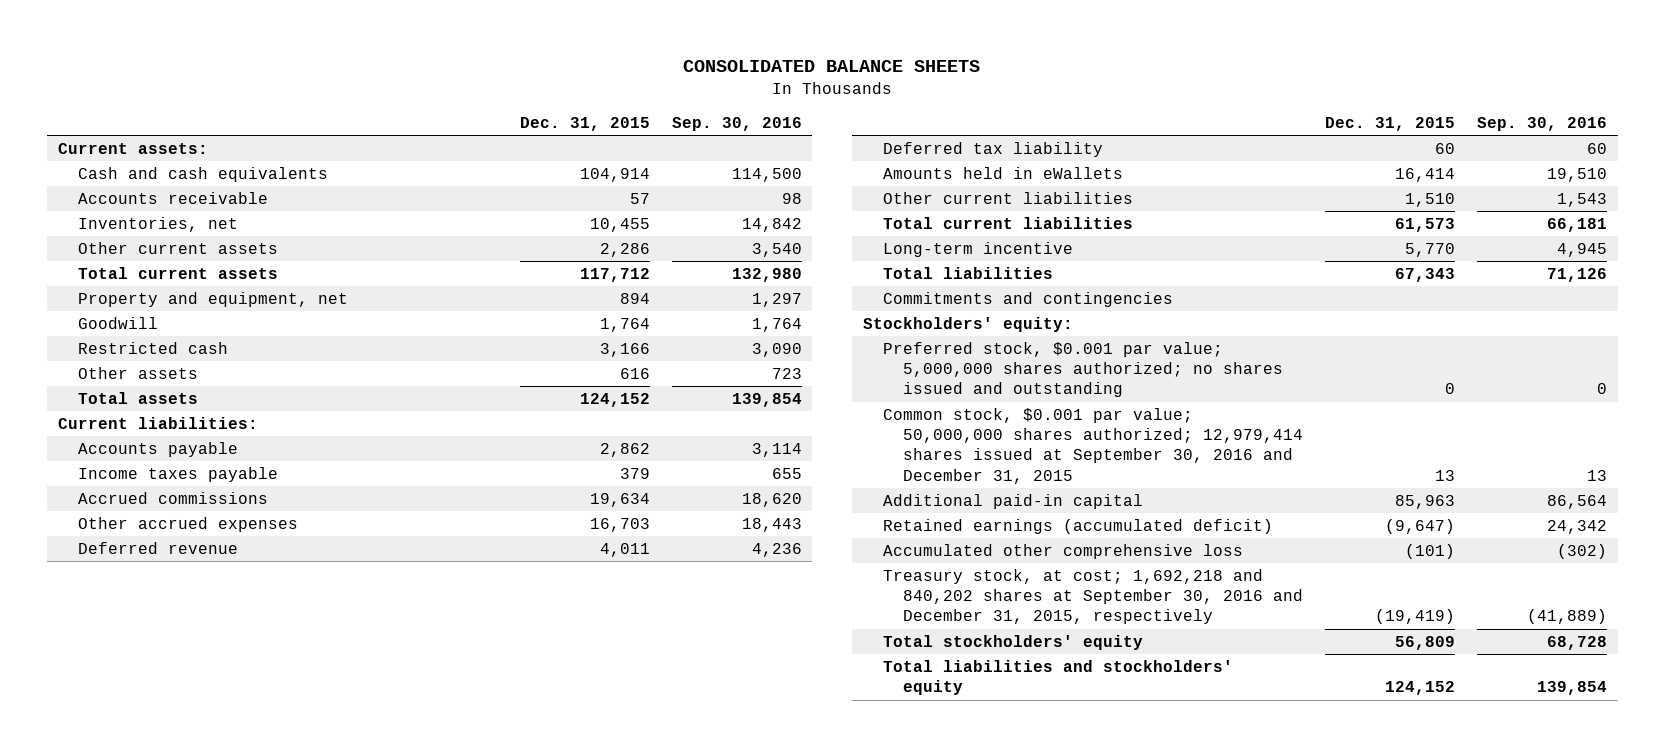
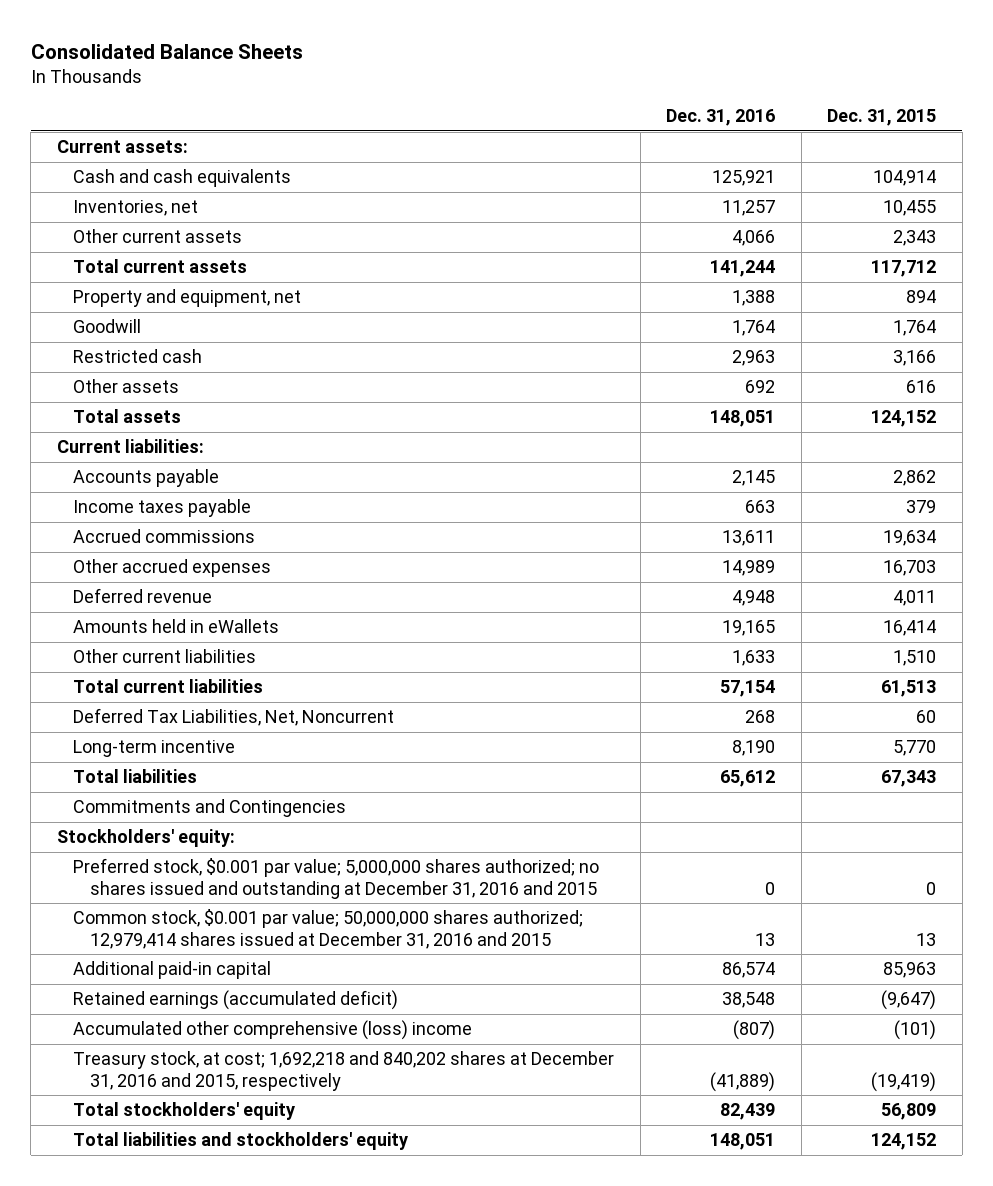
- CONSOLIDATED BALANCE SHEETS
+ Consolidated Balance Sheets
- | Dec. 31, 2015 | Sep. 30, 2016
+ | Dec. 31, 2016 | Dec. 31, 2015
- Accounts receivable | 57 | 98
- Other current assets | 2,286 | 3,540
+ Other current assets | 4,066 | 2,343
- Deferred tax liability | 60 | 60
- Total current liabilities | 61,573 | 66,181
+ Total current liabilities | 57,154 | 61,513
+ Deferred Tax Liabilities, Net, Noncurrent | 268 | 60
- Commitments and contingencies
+ Commitments and Contingencies
- Preferred stock, $0.001 par value; 5,000,000 shares authorized; no shares issued and outstanding | 0 | 0
- Common stock, $0.001 par value; 50,000,000 shares authorized; 12,979,414 shares issued at September 30, 2016 and December 31, 2015 | 13 | 13
+ Preferred stock, $0.001 par value; 5,000,000 shares authorized; no shares issued and outstanding at December 31, 2016 and 2015 | 0 | 0
+ Common stock, $0.001 par value; 50,000,000 shares authorized; 12,979,414 shares issued at December 31, 2016 and 2015 | 13 | 13
- Accumulated other comprehensive loss | (101) | (302)
- Treasury stock, at cost; 1,692,218 and 840,202 shares at September 30, 2016 and December 31, 2015, respectively | (19,419) | (41,889)
+ Accumulated other comprehensive (loss) income | (807) | (101)
+ Treasury stock, at cost; 1,692,218 and 840,202 shares at December 31, 2016 and 2015, respectively | (41,889) | (19,419)

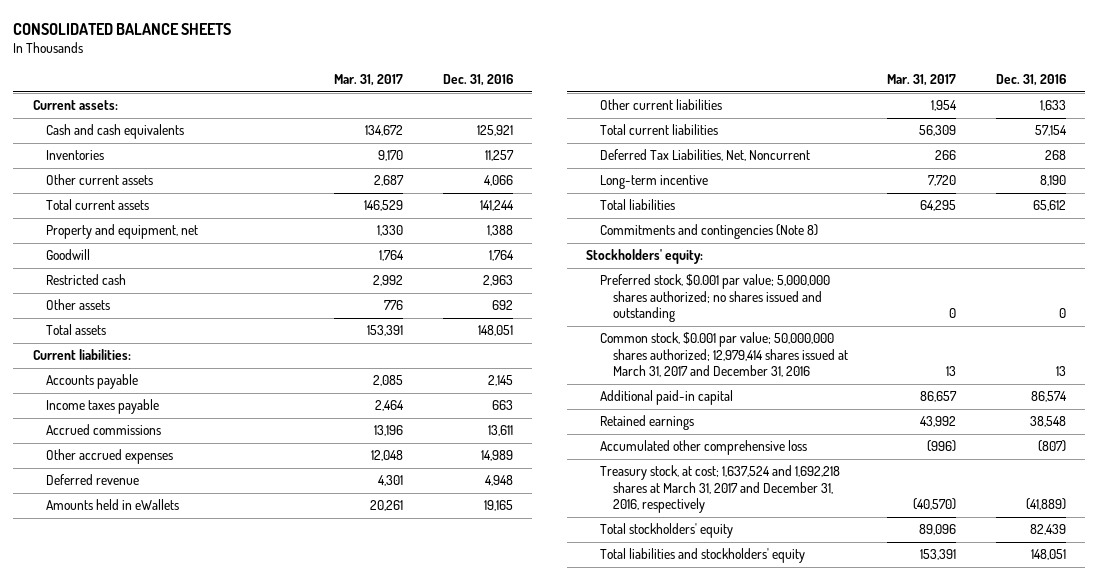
- Consolidated Balance Sheets
+ CONSOLIDATED BALANCE SHEETS
- | Dec. 31, 2016 | Dec. 31, 2015
+ | Mar. 31, 2017 | Dec. 31, 2016
- Inventories, net | 11,257 | 10,455
+ Inventories | 9,170 | 11,257
- Commitments and Contingencies
+ Commitments and contingencies (Note 8)
- Preferred stock, $0.001 par value; 5,000,000 shares authorized; no shares issued and outstanding at December 31, 2016 and 2015 | 0 | 0
- Common stock, $0.001 par value; 50,000,000 shares authorized; 12,979,414 shares issued at December 31, 2016 and 2015 | 13 | 13
+ Preferred stock, $0.001 par value; 5,000,000 shares authorized; no shares issued and outstanding | 0 | 0
+ Common stock, $0.001 par value; 50,000,000 shares authorized; 12,979,414 shares issued at March 31, 2017 and December 31, 2016 | 13 | 13
- Retained earnings (accumulated deficit) | 38,548 | (9,647)
- Accumulated other comprehensive (loss) income | (807) | (101)
- Treasury stock, at cost; 1,692,218 and 840,202 shares at December 31, 2016 and 2015, respectively | (41,889) | (19,419)
+ Retained earnings | 43,992 | 38,548
+ Accumulated other comprehensive loss | (996) | (807)
+ Treasury stock, at cost; 1,637,524 and 1,692,218 shares at March 31, 2017 and December 31, 2016, respectively | (40,570) | (41,889)

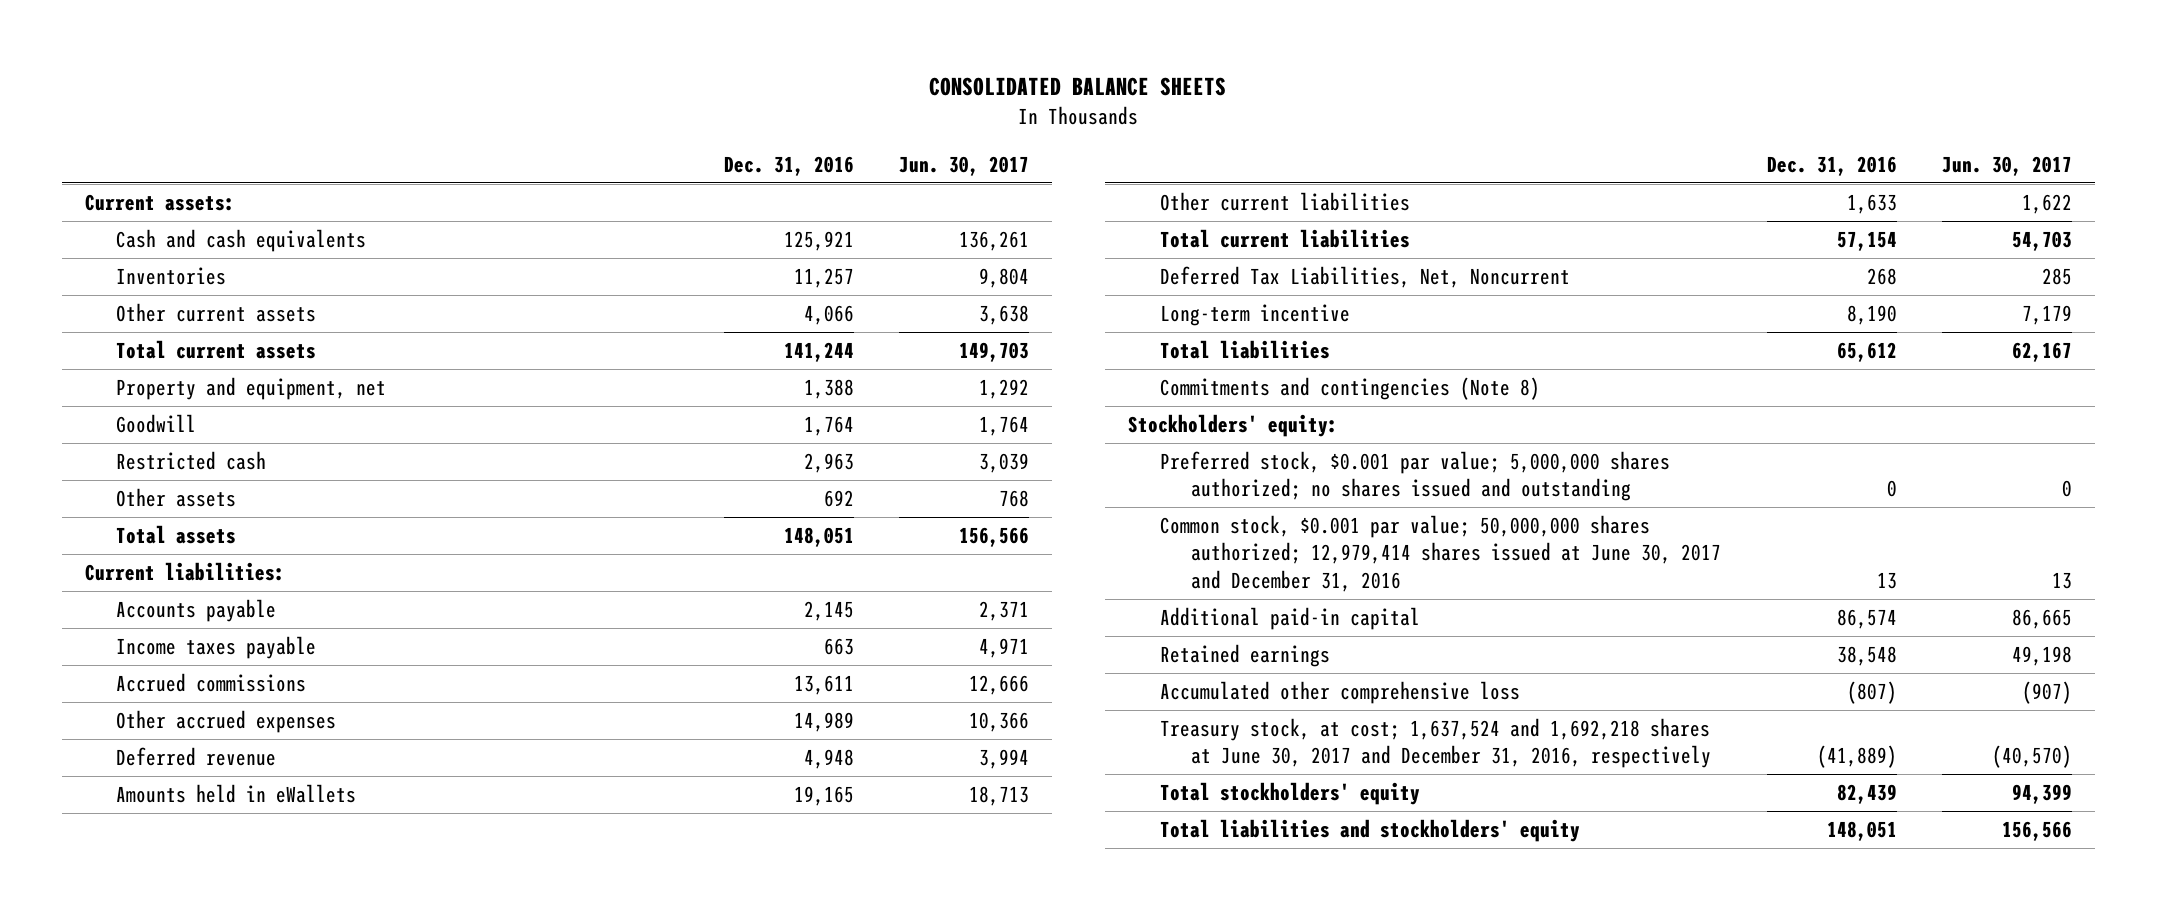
- | Mar. 31, 2017 | Dec. 31, 2016
+ | Dec. 31, 2016 | Jun. 30, 2017
- Common stock, $0.001 par value; 50,000,000 shares authorized; 12,979,414 shares issued at March 31, 2017 and December 31, 2016 | 13 | 13
+ Common stock, $0.001 par value; 50,000,000 shares authorized; 12,979,414 shares issued at June 30, 2017 and December 31, 2016 | 13 | 13
- Treasury stock, at cost; 1,637,524 and 1,692,218 shares at March 31, 2017 and December 31, 2016, respectively | (40,570) | (41,889)
+ Treasury stock, at cost; 1,637,524 and 1,692,218 shares at June 30, 2017 and December 31, 2016, respectively | (41,889) | (40,570)

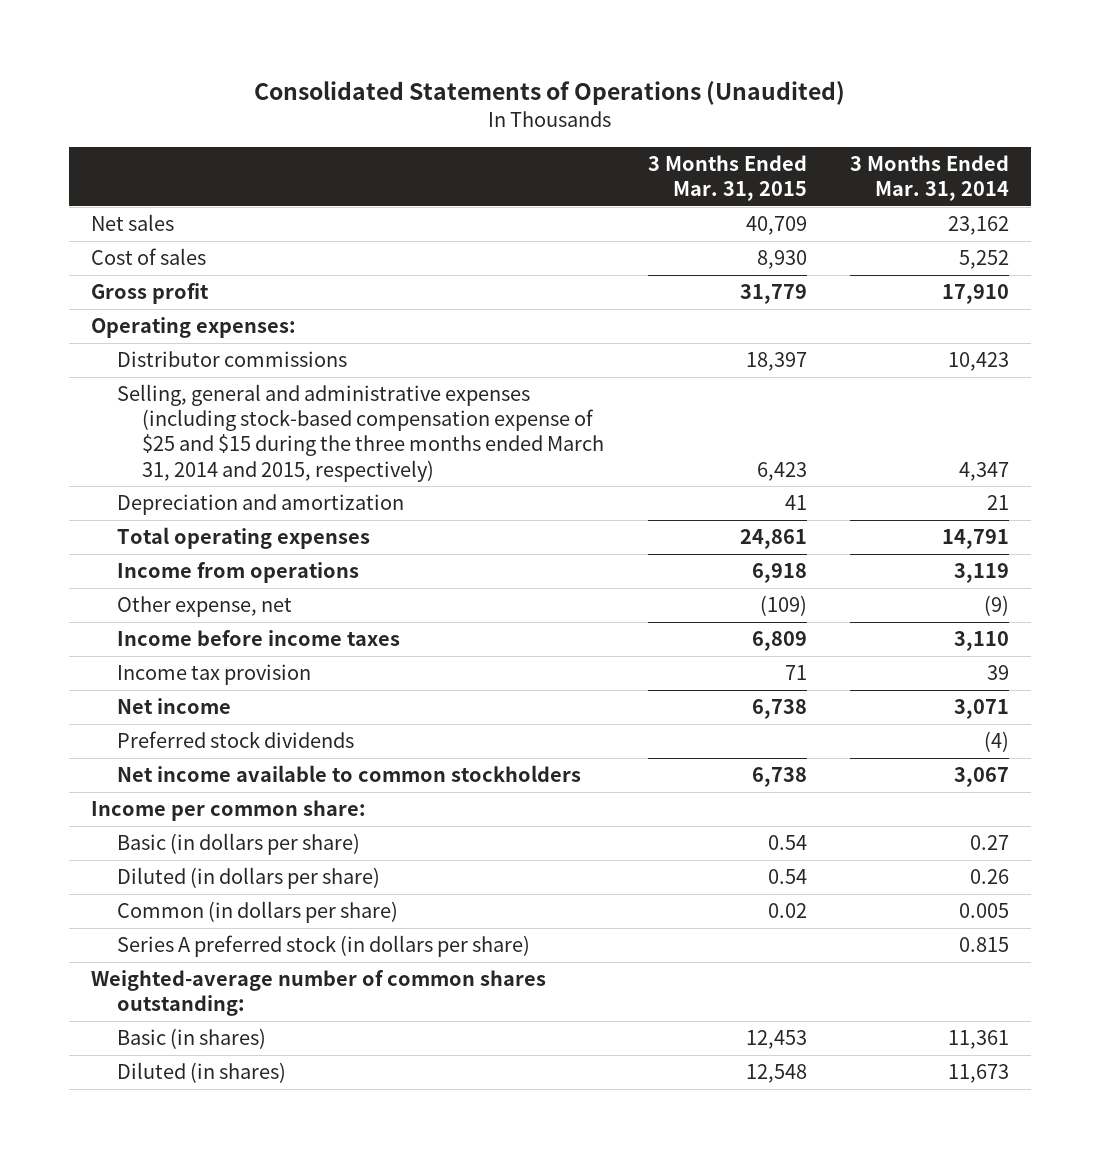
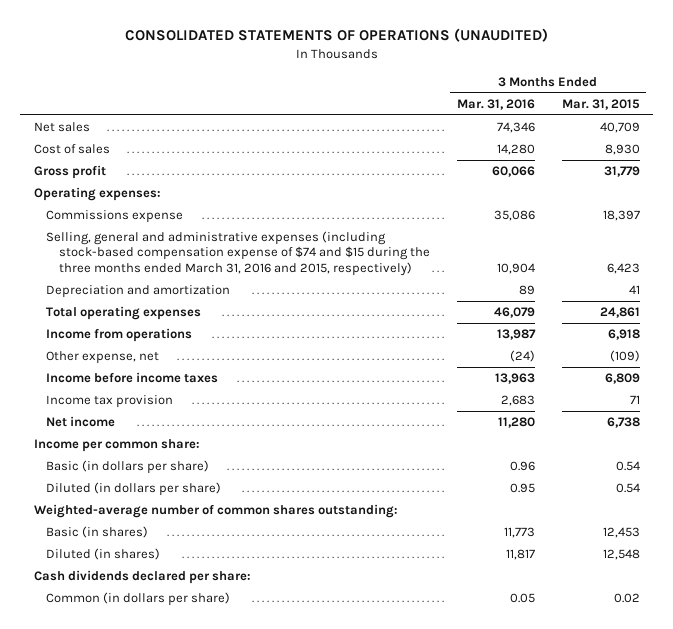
- Consolidated Statements of Operations (Unaudited)
+ CONSOLIDATED STATEMENTS OF OPERATIONS (UNAUDITED)
- | 3 Months Ended Mar. 31, 2015 | 3 Months Ended Mar. 31, 2014
+ | 3 Months Ended Mar. 31, 2016 | 3 Months Ended Mar. 31, 2015
- Distributor commissions | 18,397 | 10,423
- Selling, general and administrative expenses (including stock-based compensation expense of $25 and $15 during the three months ended March 31, 2014 and 2015, respectively) | 6,423 | 4,347
+ Commissions expense | 35,086 | 18,397
+ Selling, general and administrative expenses (including stock-based compensation expense of $74 and $15 during the three months ended March 31, 2016 and 2015, respectively) | 10,904 | 6,423
- Preferred stock dividends | | (4)
- Net income available to common stockholders | 6,738 | 3,067
- Series A preferred stock (in dollars per share) | | 0.815
+ Cash dividends declared per share:
moved down: Common (in dollars per share) | 0.05 | 0.02

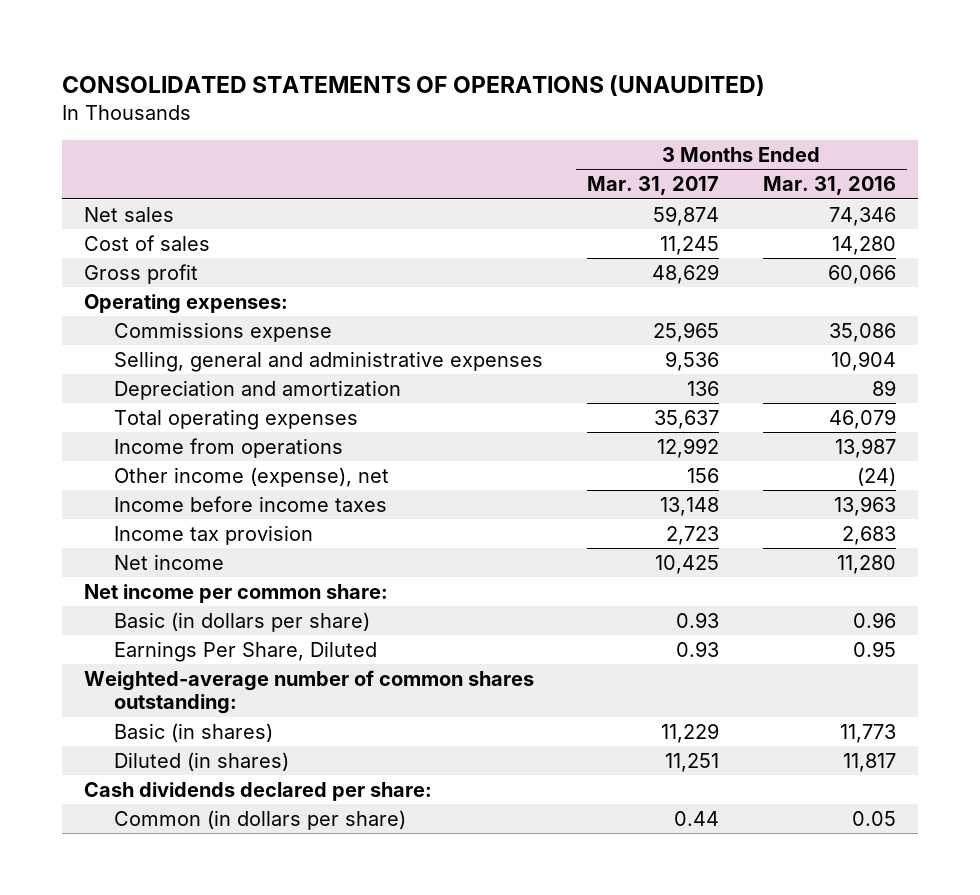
- | 3 Months Ended Mar. 31, 2016 | 3 Months Ended Mar. 31, 2015
+ | 3 Months Ended Mar. 31, 2017 | 3 Months Ended Mar. 31, 2016
- Selling, general and administrative expenses (including stock-based compensation expense of $74 and $15 during the three months ended March 31, 2016 and 2015, respectively) | 10,904 | 6,423
+ Selling, general and administrative expenses | 9,536 | 10,904
- Other expense, net | (24) | (109)
+ Other income (expense), net | 156 | (24)
- Income per common share:
+ Net income per common share:
- Diluted (in dollars per share) | 0.95 | 0.54
+ Earnings Per Share, Diluted | 0.93 | 0.95

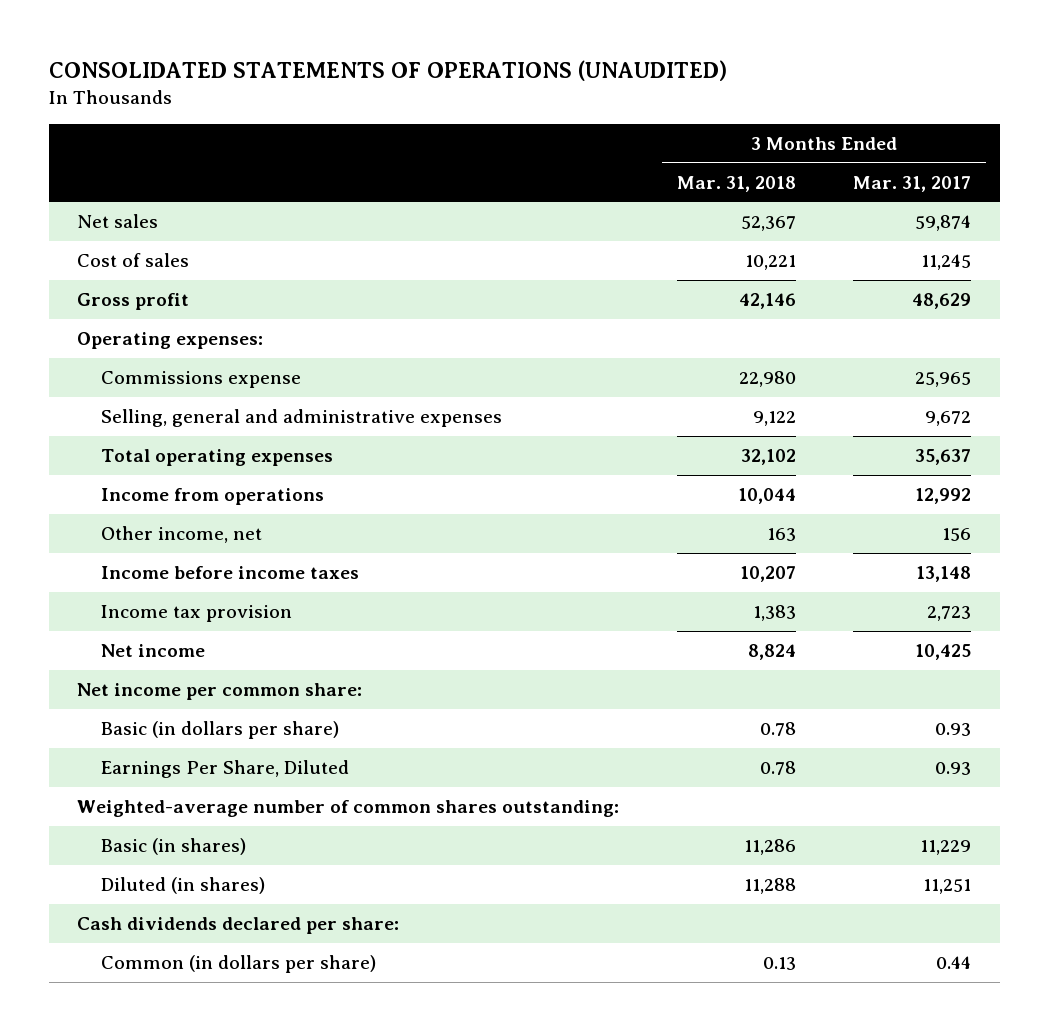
- | 3 Months Ended Mar. 31, 2017 | 3 Months Ended Mar. 31, 2016
+ | 3 Months Ended Mar. 31, 2018 | 3 Months Ended Mar. 31, 2017
- Selling, general and administrative expenses | 9,536 | 10,904
- Depreciation and amortization | 136 | 89
+ Selling, general and administrative expenses | 9,122 | 9,672
- Other income (expense), net | 156 | (24)
+ Other income, net | 163 | 156

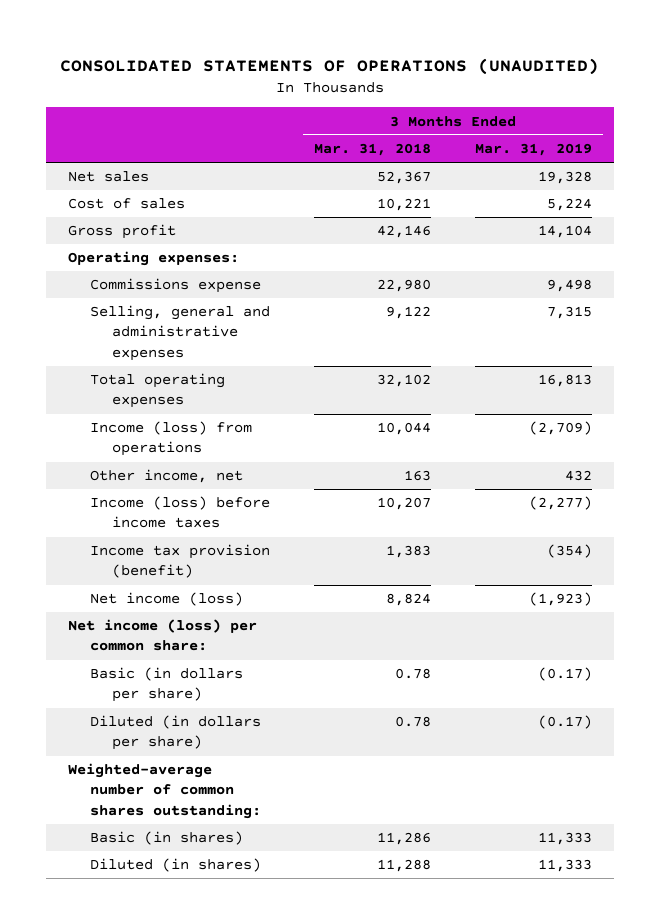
- | 3 Months Ended Mar. 31, 2018 | 3 Months Ended Mar. 31, 2017
+ | 3 Months Ended Mar. 31, 2018 | 3 Months Ended Mar. 31, 2019
- Income from operations | 10,044 | 12,992
+ Income (loss) from operations | 10,044 | (2,709)
- Income before income taxes | 10,207 | 13,148
- Income tax provision | 1,383 | 2,723
- Net income | 8,824 | 10,425
- Net income per common share:
+ Income (loss) before income taxes | 10,207 | (2,277)
+ Income tax provision (benefit) | 1,383 | (354)
+ Net income (loss) | 8,824 | (1,923)
+ Net income (loss) per common share:
- Earnings Per Share, Diluted | 0.78 | 0.93
+ Diluted (in dollars per share) | 0.78 | (0.17)
- Cash dividends declared per share:
- Common (in dollars per share) | 0.13 | 0.44

